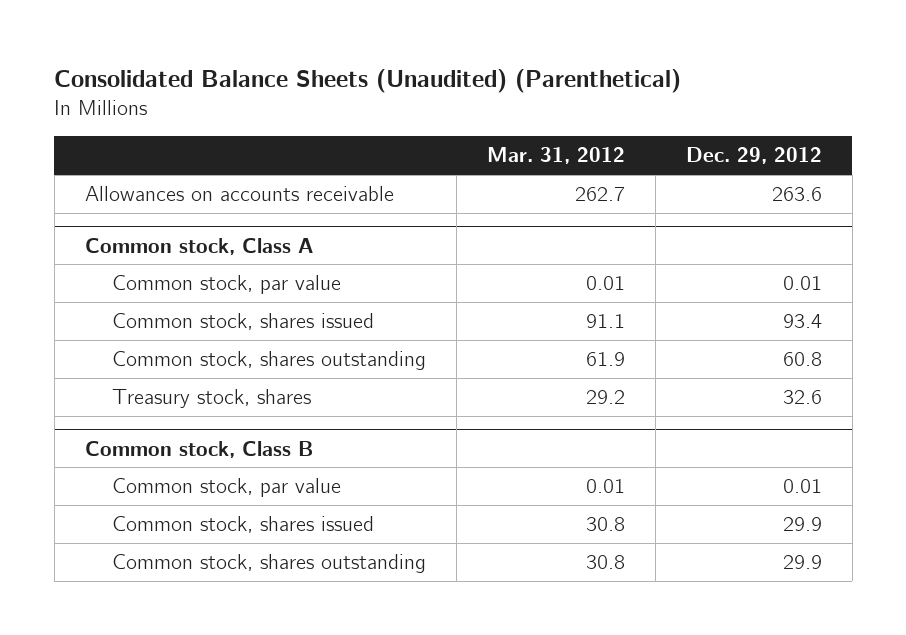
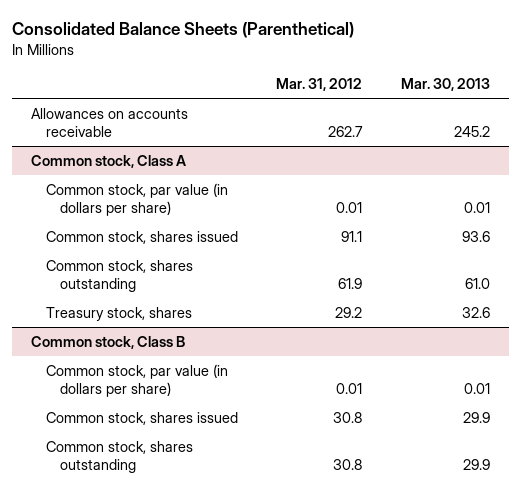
- Consolidated Balance Sheets (Unaudited) (Parenthetical)
+ Consolidated Balance Sheets (Parenthetical)
- | Mar. 31, 2012 | Dec. 29, 2012
+ | Mar. 31, 2012 | Mar. 30, 2013
@ Common stock, Class A
- Common stock, par value | 0.01 | 0.01
+ Common stock, par value (in dollars per share) | 0.01 | 0.01
@ Common stock, Class B
- Common stock, par value | 0.01 | 0.01
+ Common stock, par value (in dollars per share) | 0.01 | 0.01

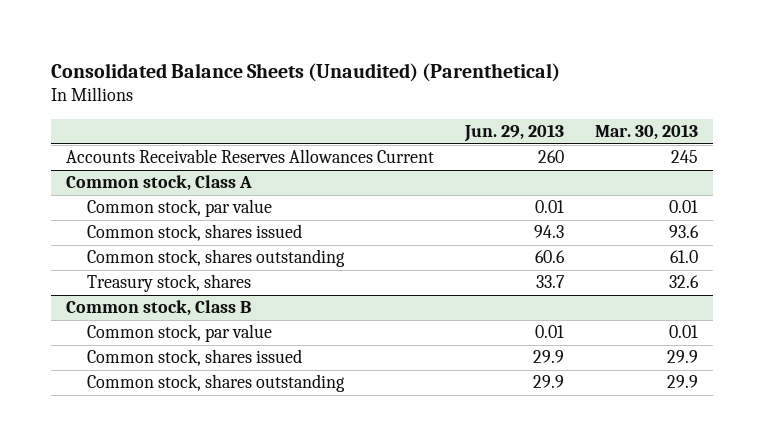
- Consolidated Balance Sheets (Parenthetical)
+ Consolidated Balance Sheets (Unaudited) (Parenthetical)
- | Mar. 31, 2012 | Mar. 30, 2013
+ | Jun. 29, 2013 | Mar. 30, 2013
- Allowances on accounts receivable | 262.7 | 245.2
+ Accounts Receivable Reserves Allowances Current | 260 | 245
@ Common stock, Class A
- Common stock, par value (in dollars per share) | 0.01 | 0.01
+ Common stock, par value | 0.01 | 0.01
@ Common stock, Class B
- Common stock, par value (in dollars per share) | 0.01 | 0.01
+ Common stock, par value | 0.01 | 0.01

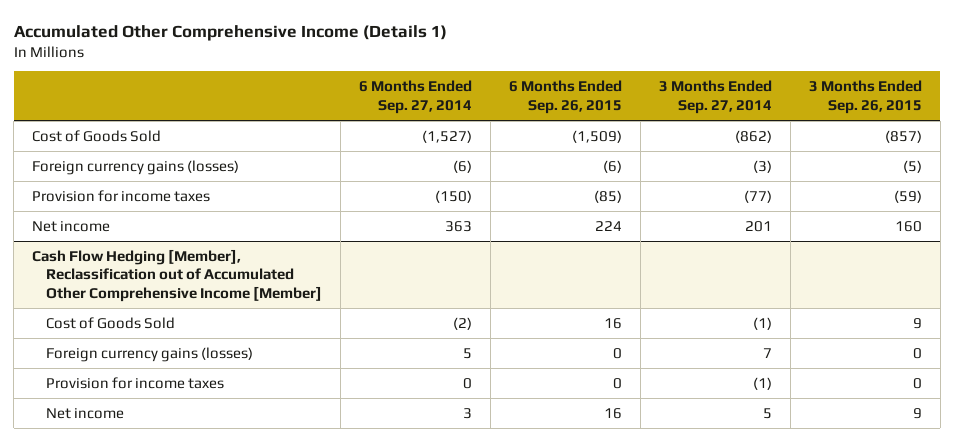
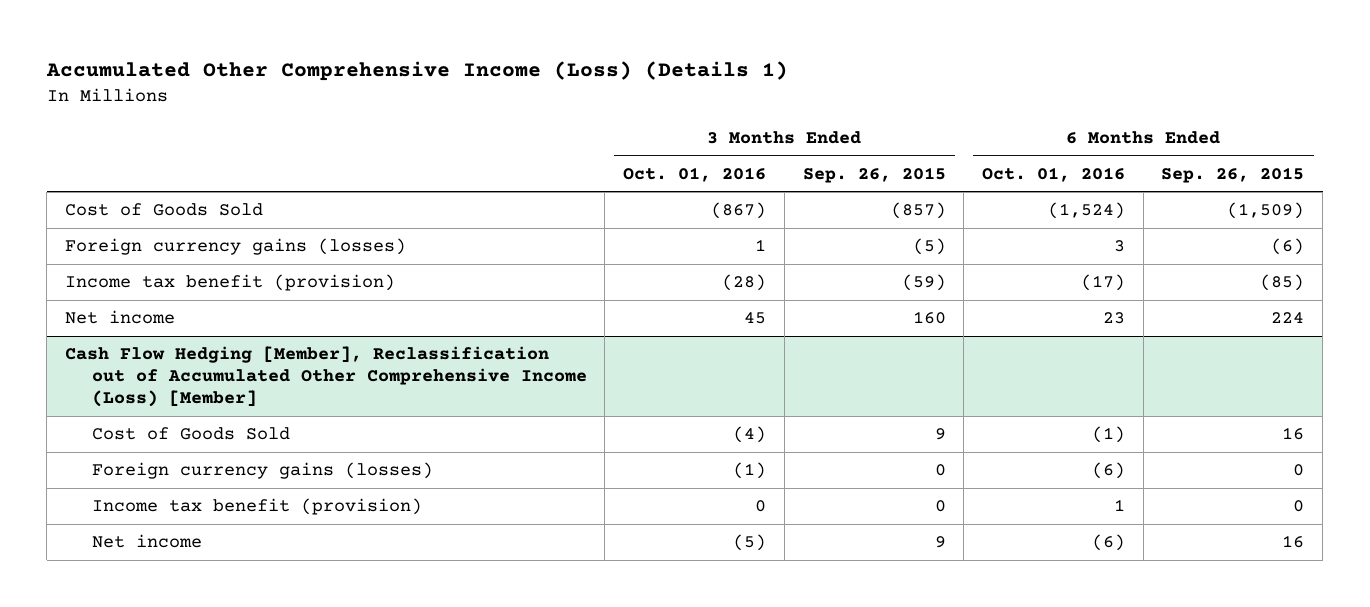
- Accumulated Other Comprehensive Income (Details 1)
+ Accumulated Other Comprehensive Income (Loss) (Details 1)
- | 6 Months Ended Sep. 27, 2014 | 6 Months Ended Sep. 26, 2015 | 3 Months Ended Sep. 27, 2014 | 3 Months Ended Sep. 26, 2015
+ | 3 Months Ended Oct. 01, 2016 | 3 Months Ended Sep. 26, 2015 | 6 Months Ended Oct. 01, 2016 | 6 Months Ended Sep. 26, 2015
- Provision for income taxes | (150) | (85) | (77) | (59)
+ Income tax benefit (provision) | (28) | (59) | (17) | (85)
- Cash Flow Hedging [Member], Reclassification out of Accumulated Other Comprehensive Income [Member]
+ Cash Flow Hedging [Member], Reclassification out of Accumulated Other Comprehensive Income (Loss) [Member]
- Provision for income taxes | 0 | 0 | (1) | 0
+ Income tax benefit (provision) | 0 | 0 | 1 | 0

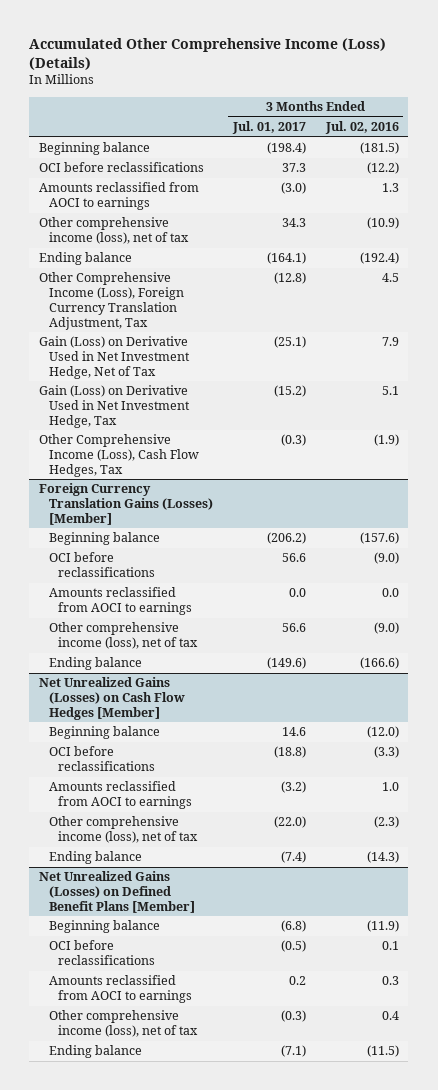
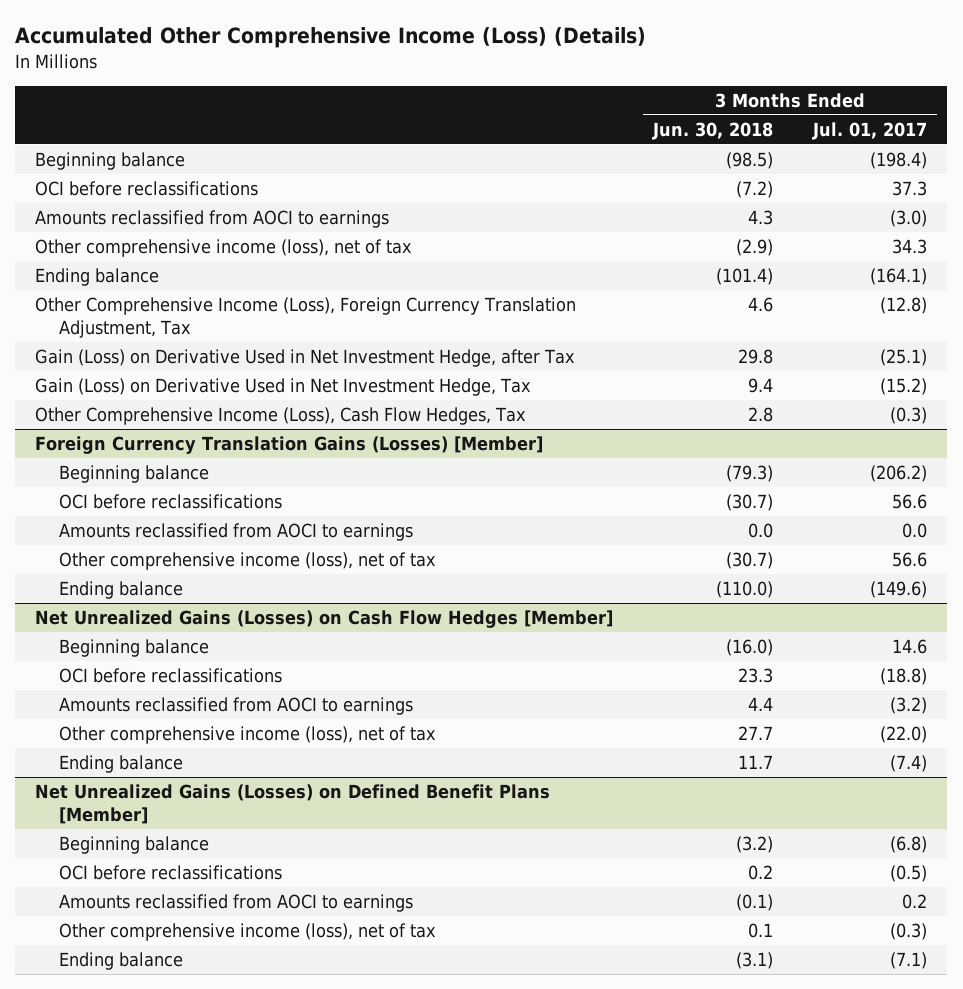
- | 3 Months Ended Jul. 01, 2017 | 3 Months Ended Jul. 02, 2016
+ | 3 Months Ended Jun. 30, 2018 | 3 Months Ended Jul. 01, 2017
- Gain (Loss) on Derivative Used in Net Investment Hedge, Net of Tax | (25.1) | 7.9
+ Gain (Loss) on Derivative Used in Net Investment Hedge, after Tax | 29.8 | (25.1)

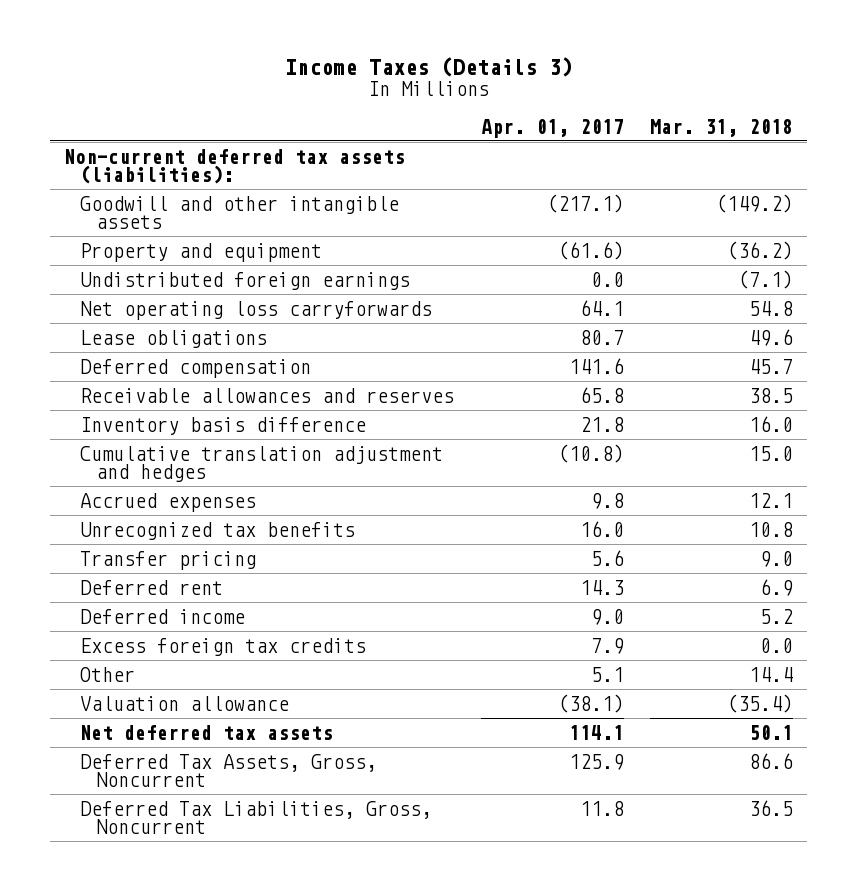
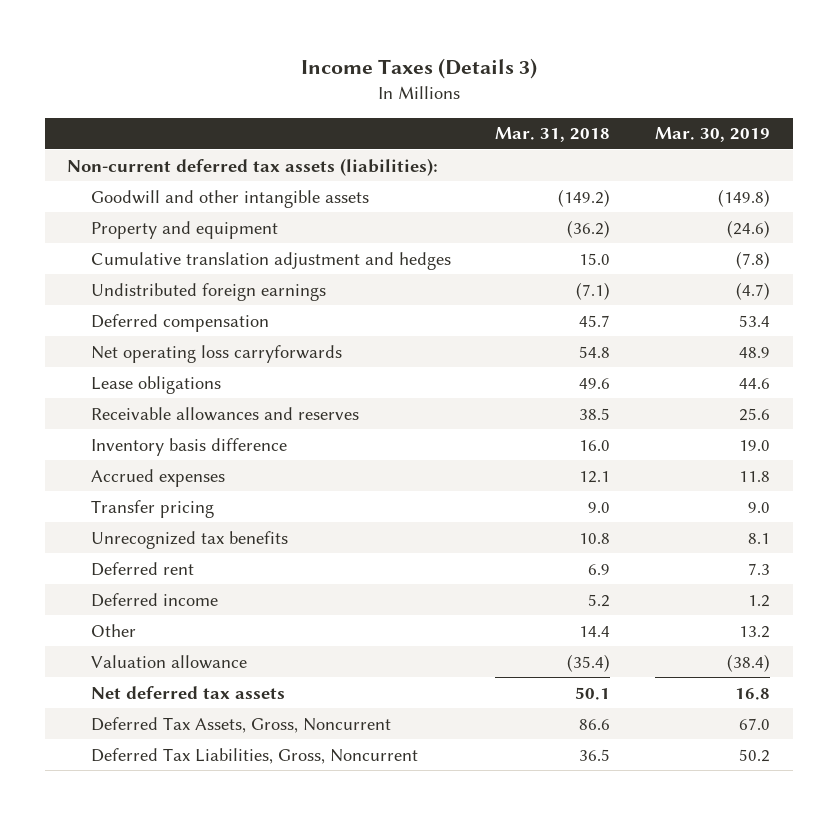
- | Apr. 01, 2017 | Mar. 31, 2018
+ | Mar. 31, 2018 | Mar. 30, 2019
moved up: Cumulative translation adjustment and hedges | 15.0 | (7.8)
moved up: Deferred compensation | 45.7 | 53.4
moved down: Unrecognized tax benefits | 10.8 | 8.1
- Excess foreign tax credits | 7.9 | 0.0

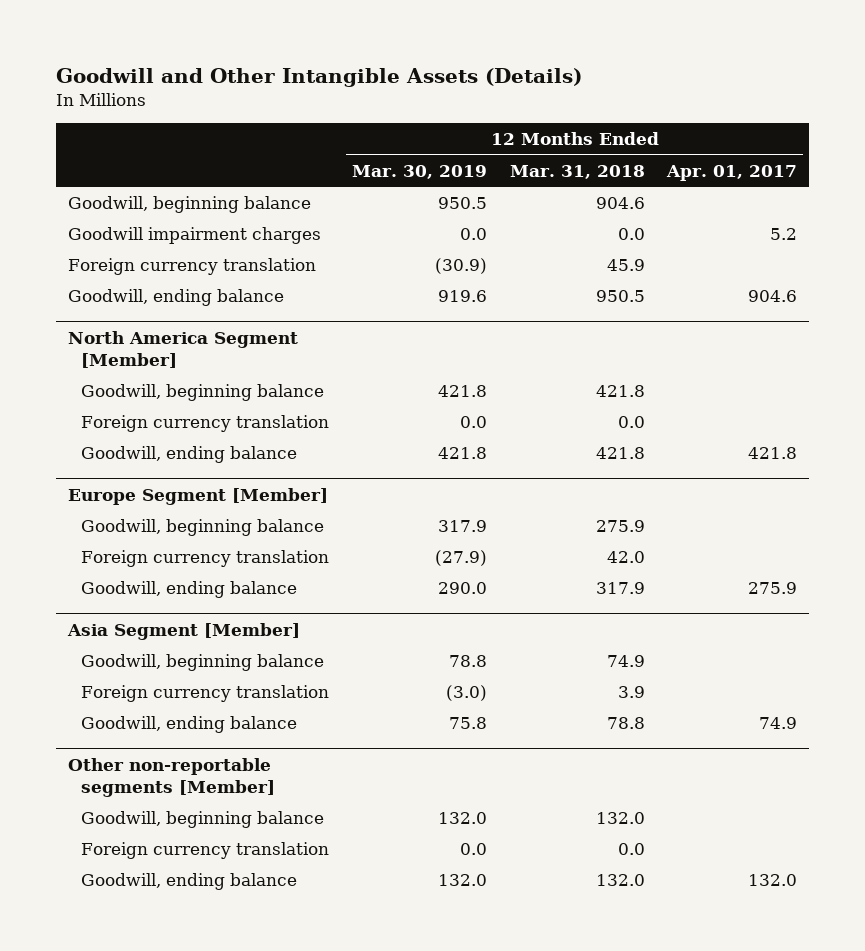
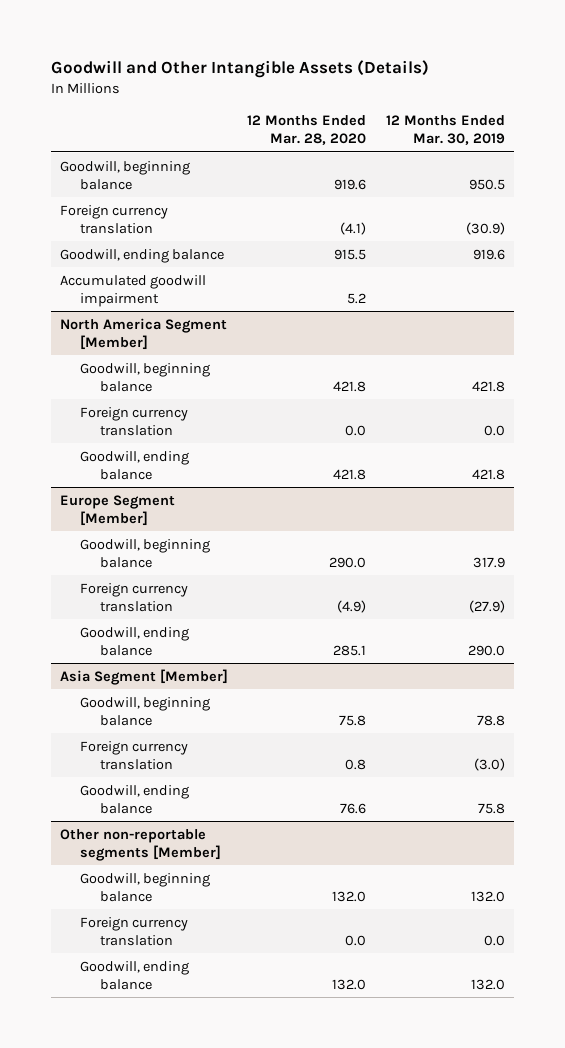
- | 12 Months Ended Mar. 30, 2019 | 12 Months Ended Mar. 31, 2018 | 12 Months Ended Apr. 01, 2017
+ | 12 Months Ended Mar. 28, 2020 | 12 Months Ended Mar. 30, 2019
- Goodwill impairment charges | 0.0 | 0.0 | 5.2
+ Accumulated goodwill impairment | 5.2 |

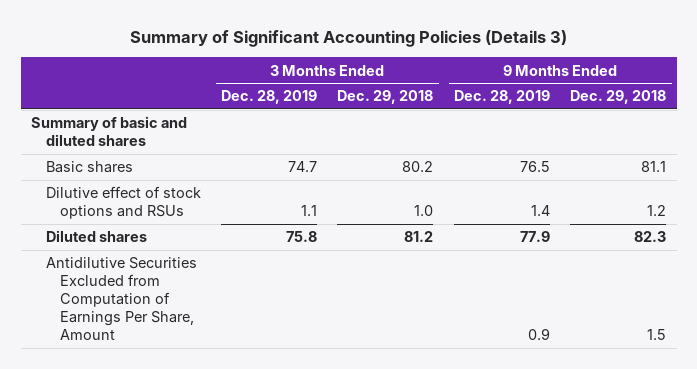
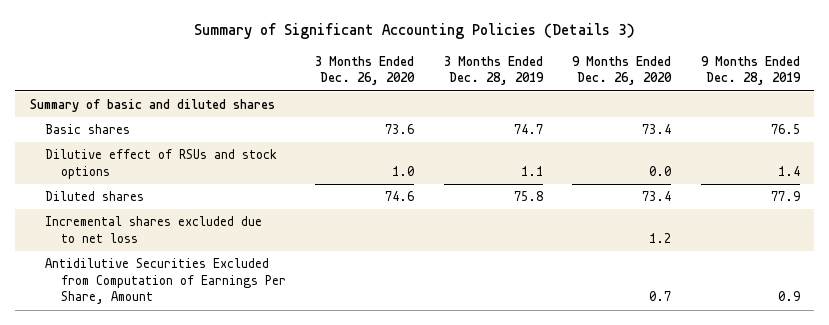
- | 3 Months Ended Dec. 28, 2019 | 3 Months Ended Dec. 29, 2018 | 9 Months Ended Dec. 28, 2019 | 9 Months Ended Dec. 29, 2018
+ | 3 Months Ended Dec. 26, 2020 | 3 Months Ended Dec. 28, 2019 | 9 Months Ended Dec. 26, 2020 | 9 Months Ended Dec. 28, 2019
- Dilutive effect of stock options and RSUs | 1.1 | 1.0 | 1.4 | 1.2
+ Dilutive effect of RSUs and stock options | 1.0 | 1.1 | 0.0 | 1.4
+ Incremental shares excluded due to net loss | | | 1.2 |

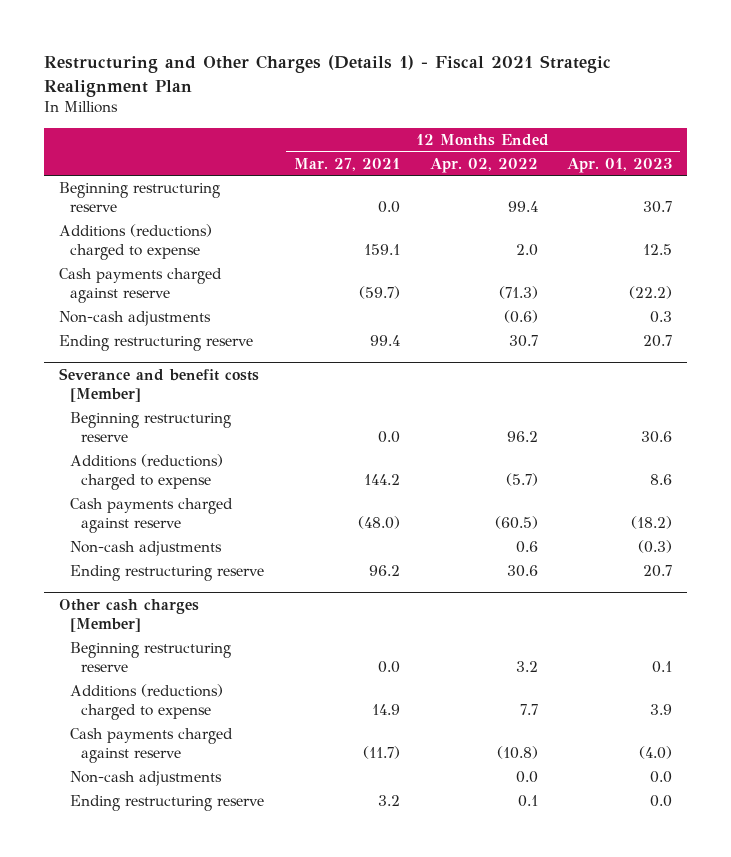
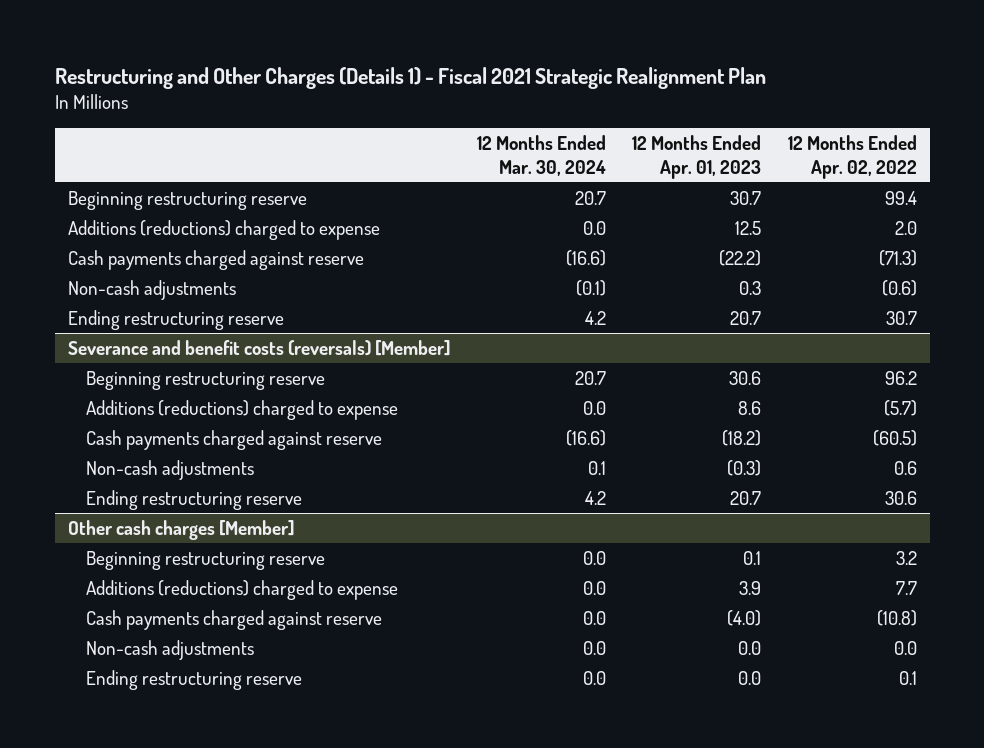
- | 12 Months Ended Mar. 27, 2021 | 12 Months Ended Apr. 02, 2022 | 12 Months Ended Apr. 01, 2023
+ | 12 Months Ended Mar. 30, 2024 | 12 Months Ended Apr. 01, 2023 | 12 Months Ended Apr. 02, 2022
- Severance and benefit costs [Member]
+ Severance and benefit costs (reversals) [Member]

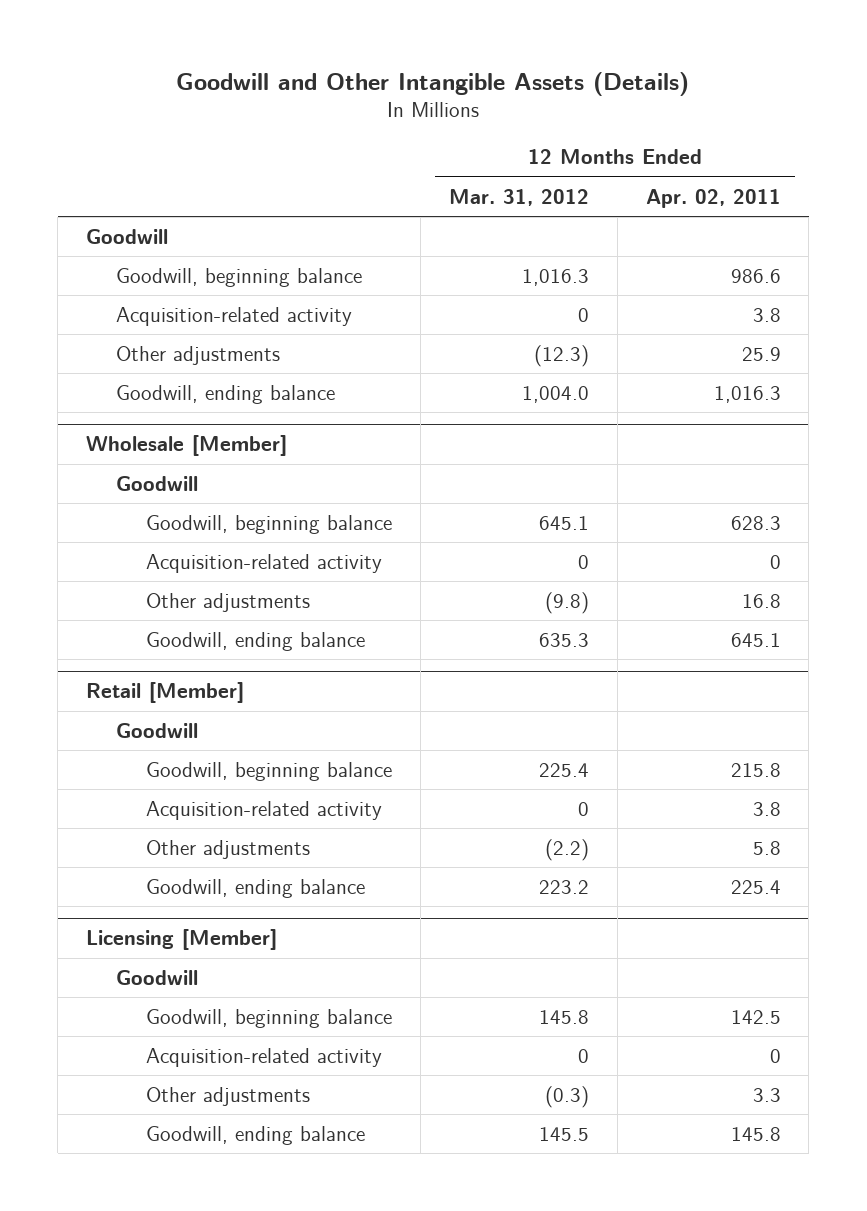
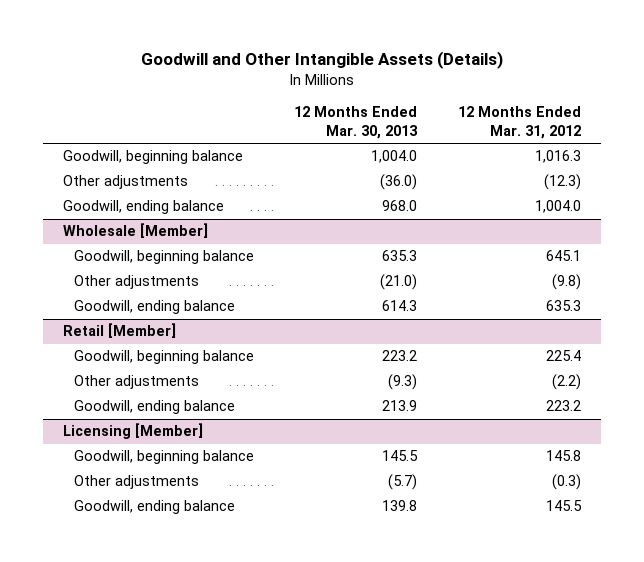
- | 12 Months Ended Mar. 31, 2012 | 12 Months Ended Apr. 02, 2011
+ | 12 Months Ended Mar. 30, 2013 | 12 Months Ended Mar. 31, 2012
- Goodwill
- Acquisition-related activity | 0 | 3.8
@ Wholesale [Member]
- Goodwill
- Acquisition-related activity | 0 | 0
@ Retail [Member]
- Goodwill
- Acquisition-related activity | 0 | 3.8
@ Licensing [Member]
- Goodwill
- Acquisition-related activity | 0 | 0

